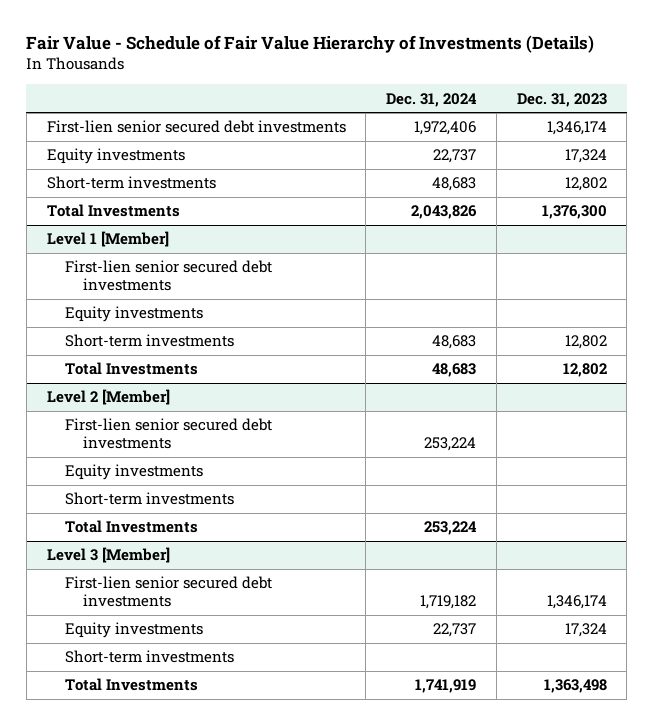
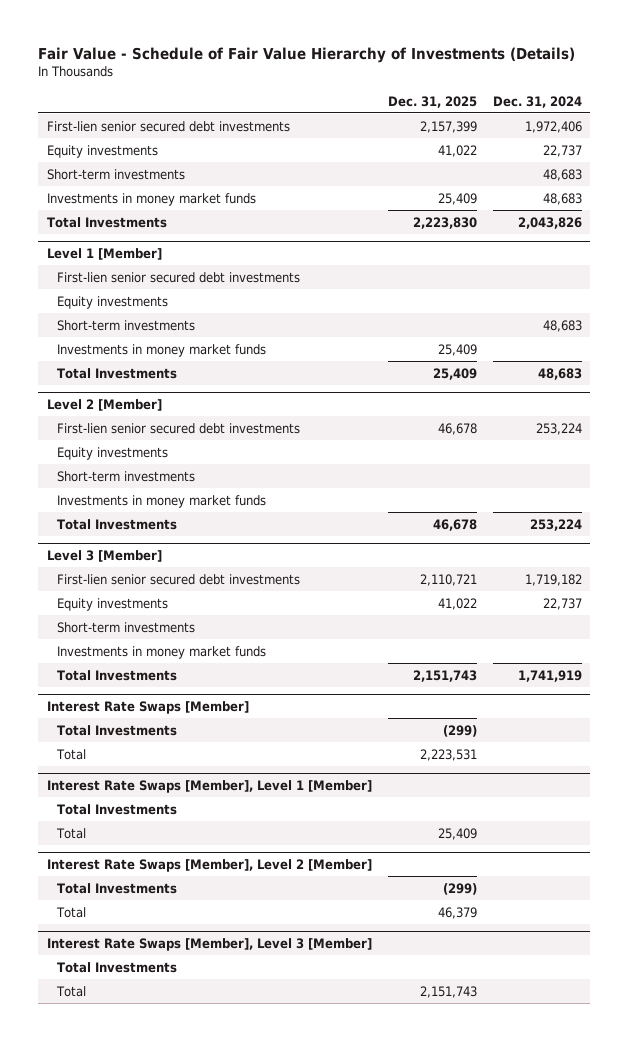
- | Dec. 31, 2024 | Dec. 31, 2023
+ | Dec. 31, 2025 | Dec. 31, 2024
+ Investments in money market funds | 25,409 | 48,683
@ Level 1 [Member]
+ Investments in money market funds | 25,409 |
@ Level 2 [Member]
+ Investments in money market funds
@ Level 3 [Member]
+ Investments in money market funds
+ Interest Rate Swaps [Member]
+ Total Investments | (299) |
+ Total | 2,223,531 |
+ Interest Rate Swaps [Member], Level 1 [Member]
+ Total Investments
+ Total | 25,409 |
+ Interest Rate Swaps [Member], Level 2 [Member]
+ Total Investments | (299) |
+ Total | 46,379 |
+ Interest Rate Swaps [Member], Level 3 [Member]
+ Total Investments
+ Total | 2,151,743 |

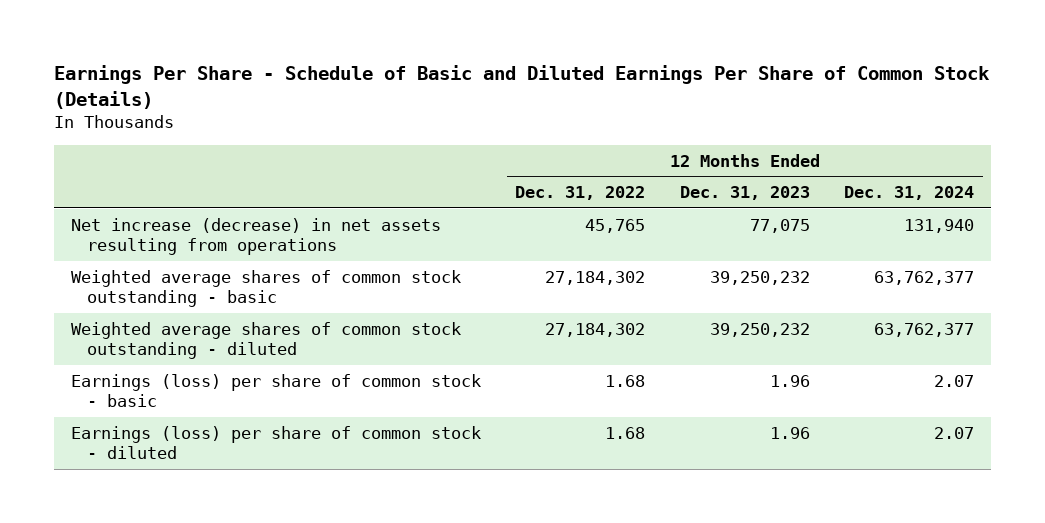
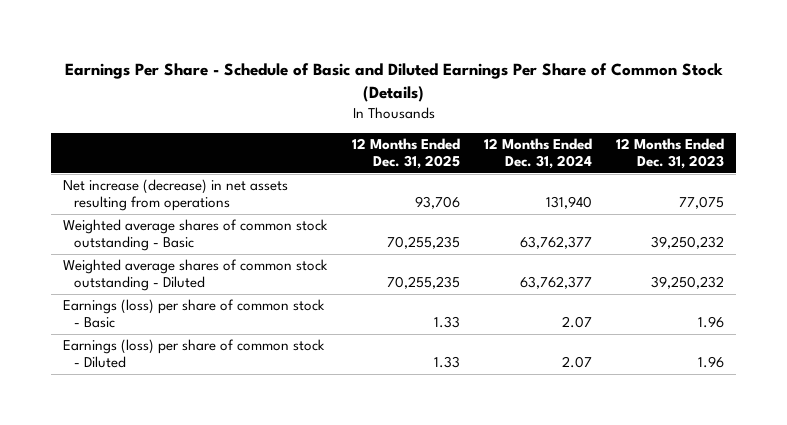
- | 12 Months Ended Dec. 31, 2022 | 12 Months Ended Dec. 31, 2023 | 12 Months Ended Dec. 31, 2024
+ | 12 Months Ended Dec. 31, 2025 | 12 Months Ended Dec. 31, 2024 | 12 Months Ended Dec. 31, 2023
- Weighted average shares of common stock outstanding - basic | 27,184,302 | 39,250,232 | 63,762,377
- Weighted average shares of common stock outstanding - diluted | 27,184,302 | 39,250,232 | 63,762,377
- Earnings (loss) per share of common stock - basic | 1.68 | 1.96 | 2.07
- Earnings (loss) per share of common stock - diluted | 1.68 | 1.96 | 2.07
+ Weighted average shares of common stock outstanding - Basic | 70,255,235 | 63,762,377 | 39,250,232
+ Weighted average shares of common stock outstanding - Diluted | 70,255,235 | 63,762,377 | 39,250,232
+ Earnings (loss) per share of common stock - Basic | 1.33 | 2.07 | 1.96
+ Earnings (loss) per share of common stock - Diluted | 1.33 | 2.07 | 1.96

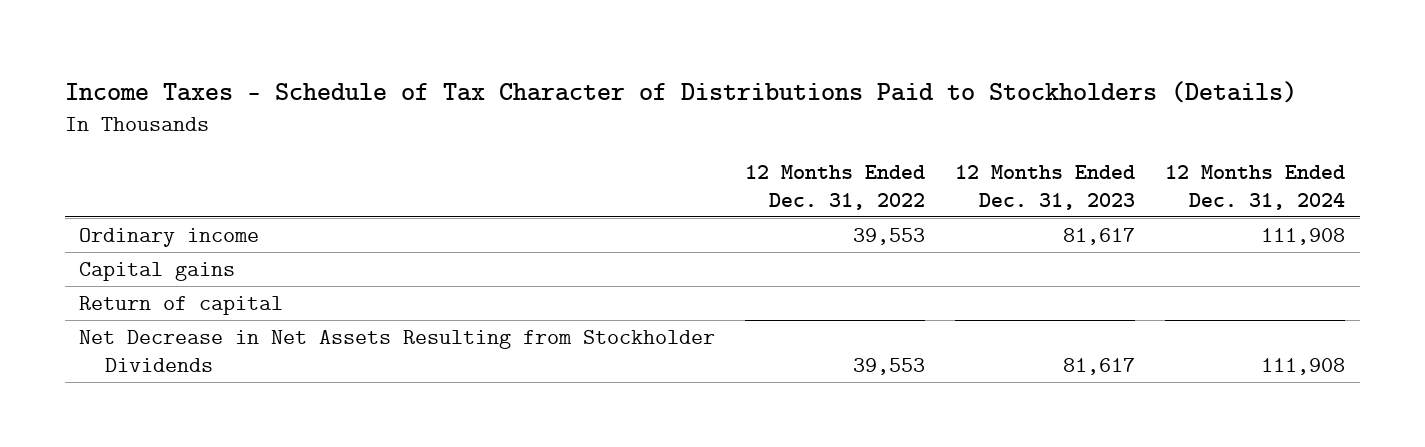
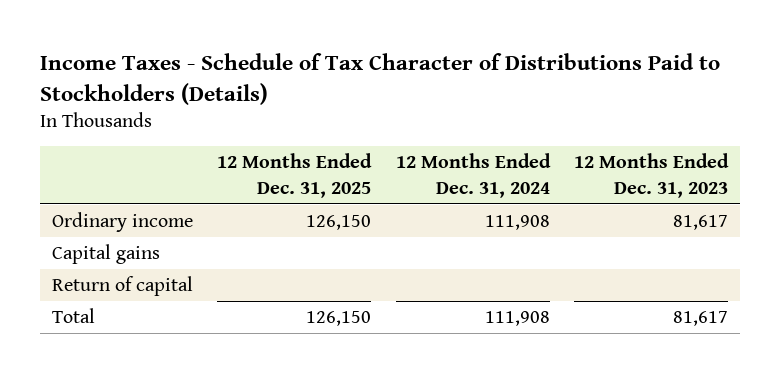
- | 12 Months Ended Dec. 31, 2022 | 12 Months Ended Dec. 31, 2023 | 12 Months Ended Dec. 31, 2024
+ | 12 Months Ended Dec. 31, 2025 | 12 Months Ended Dec. 31, 2024 | 12 Months Ended Dec. 31, 2023
- Net Decrease in Net Assets Resulting from Stockholder Dividends | 39,553 | 81,617 | 111,908
+ Total | 126,150 | 111,908 | 81,617

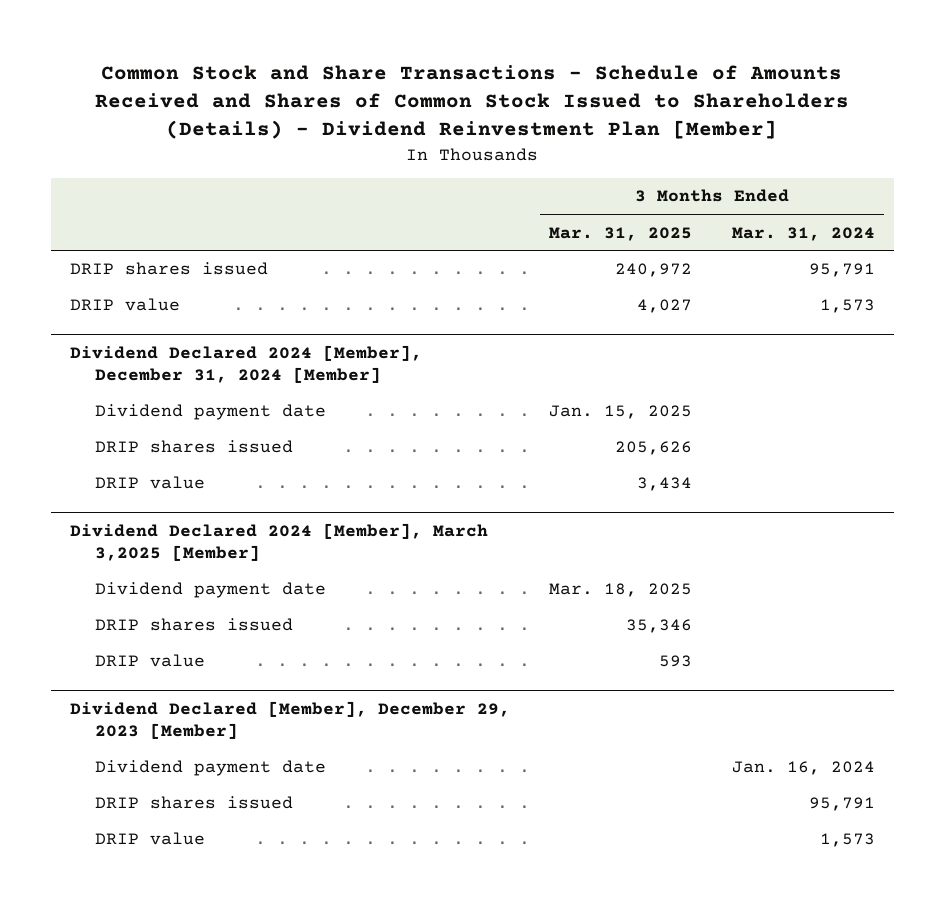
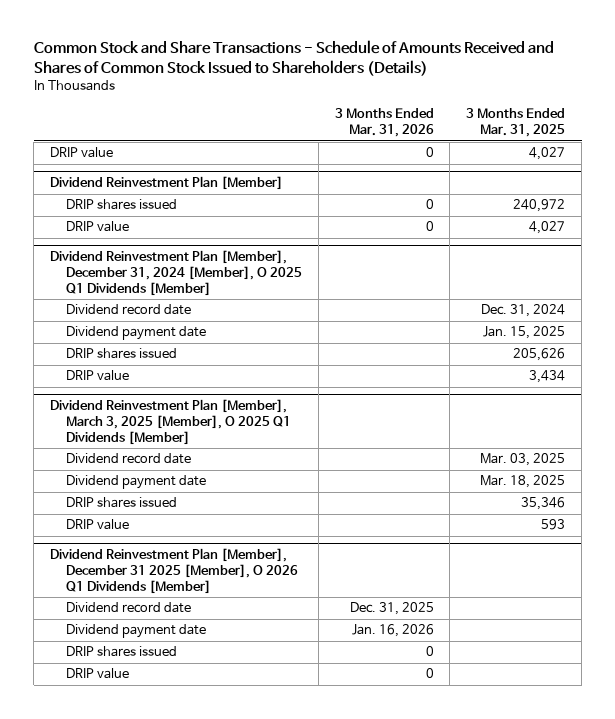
- Common Stock and Share Transactions - Schedule of Amounts Received and Shares of Common Stock Issued to Shareholders (Details) - Dividend Reinvestment Plan [Member]
+ Common Stock and Share Transactions - Schedule of Amounts Received and Shares of Common Stock Issued to Shareholders (Details)
- | 3 Months Ended Mar. 31, 2025 | 3 Months Ended Mar. 31, 2024
+ | 3 Months Ended Mar. 31, 2026 | 3 Months Ended Mar. 31, 2025
+ DRIP value | 0 | 4,027
+ Dividend Reinvestment Plan [Member]
- Dividend Declared 2024 [Member], December 31, 2024 [Member]
+ Dividend Reinvestment Plan [Member], December 31, 2024 [Member], O 2025 Q1 Dividends [Member]
+ Dividend record date | | Dec. 31, 2024
- Dividend Declared 2024 [Member], March 3,2025 [Member]
+ Dividend Reinvestment Plan [Member], March 3, 2025 [Member], O 2025 Q1 Dividends [Member]
+ Dividend record date | | Mar. 03, 2025
- Dividend Declared [Member], December 29, 2023 [Member]
+ Dividend Reinvestment Plan [Member], December 31 2025 [Member], O 2026 Q1 Dividends [Member]
+ Dividend record date | Dec. 31, 2025 |

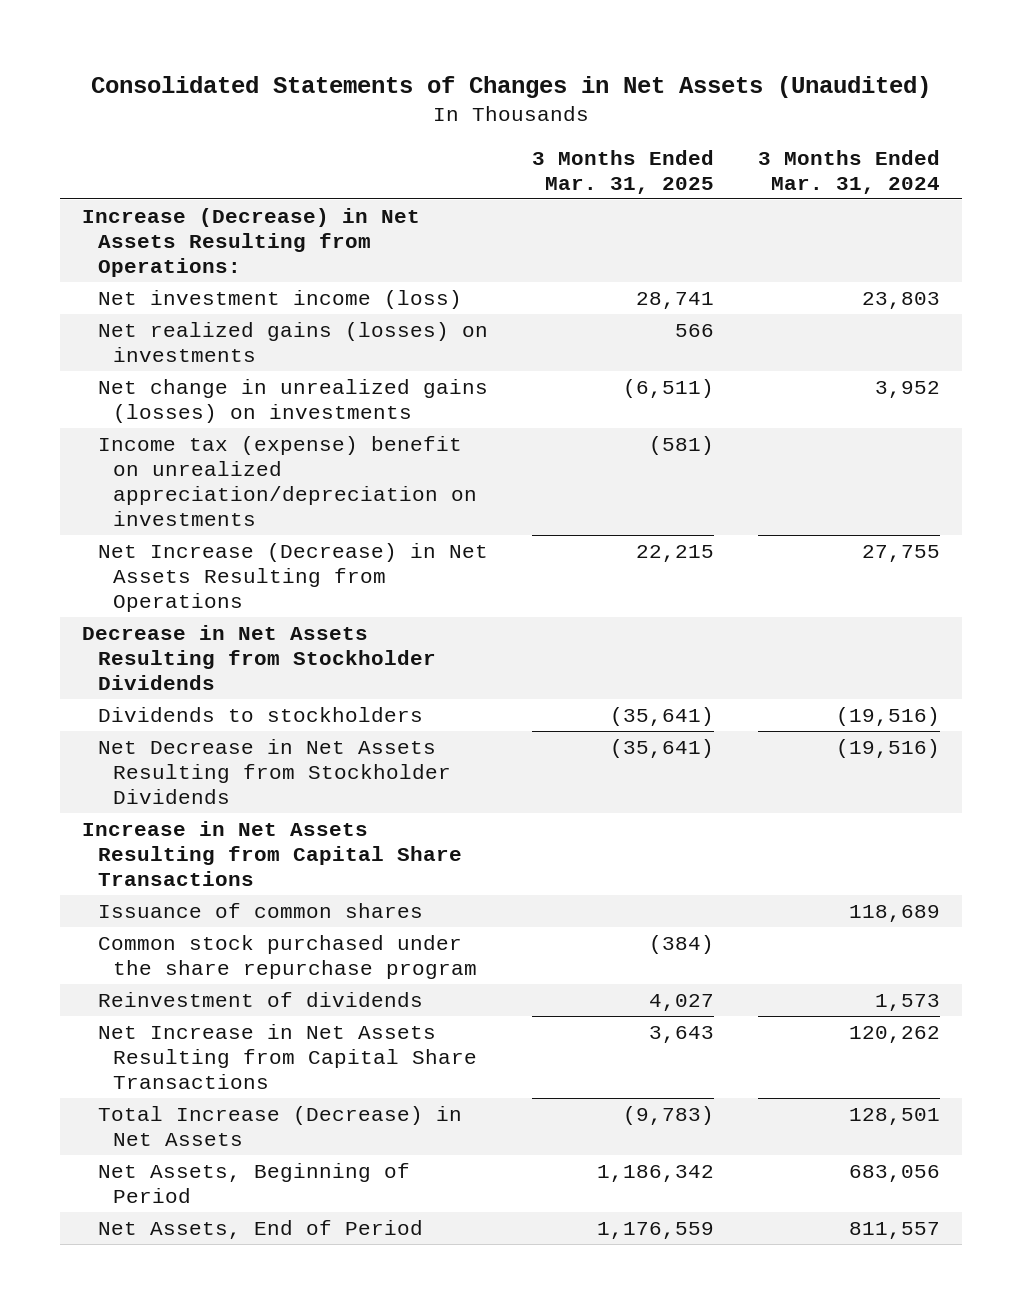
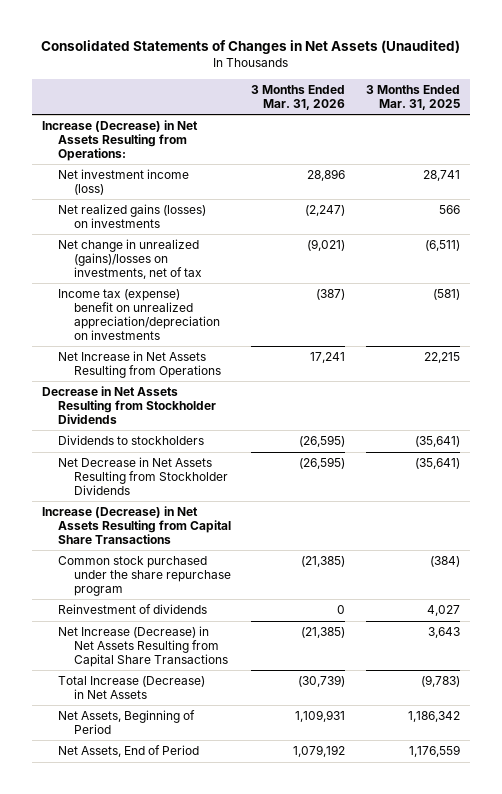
- | 3 Months Ended Mar. 31, 2025 | 3 Months Ended Mar. 31, 2024
+ | 3 Months Ended Mar. 31, 2026 | 3 Months Ended Mar. 31, 2025
- Net change in unrealized gains (losses) on investments | (6,511) | 3,952
+ Net change in unrealized (gains)/losses on investments, net of tax | (9,021) | (6,511)
- Net Increase (Decrease) in Net Assets Resulting from Operations | 22,215 | 27,755
+ Net Increase in Net Assets Resulting from Operations | 17,241 | 22,215
- Increase in Net Assets Resulting from Capital Share Transactions
- Issuance of common shares | | 118,689
+ Increase (Decrease) in Net Assets Resulting from Capital Share Transactions
- Net Increase in Net Assets Resulting from Capital Share Transactions | 3,643 | 120,262
+ Net Increase (Decrease) in Net Assets Resulting from Capital Share Transactions | (21,385) | 3,643

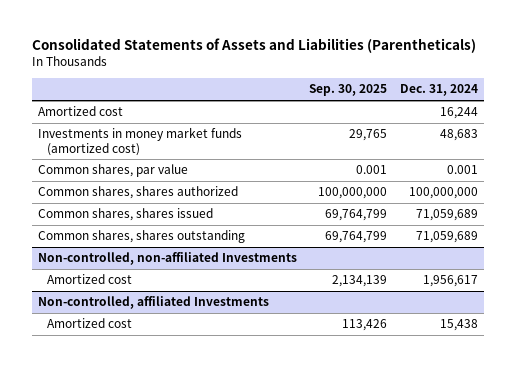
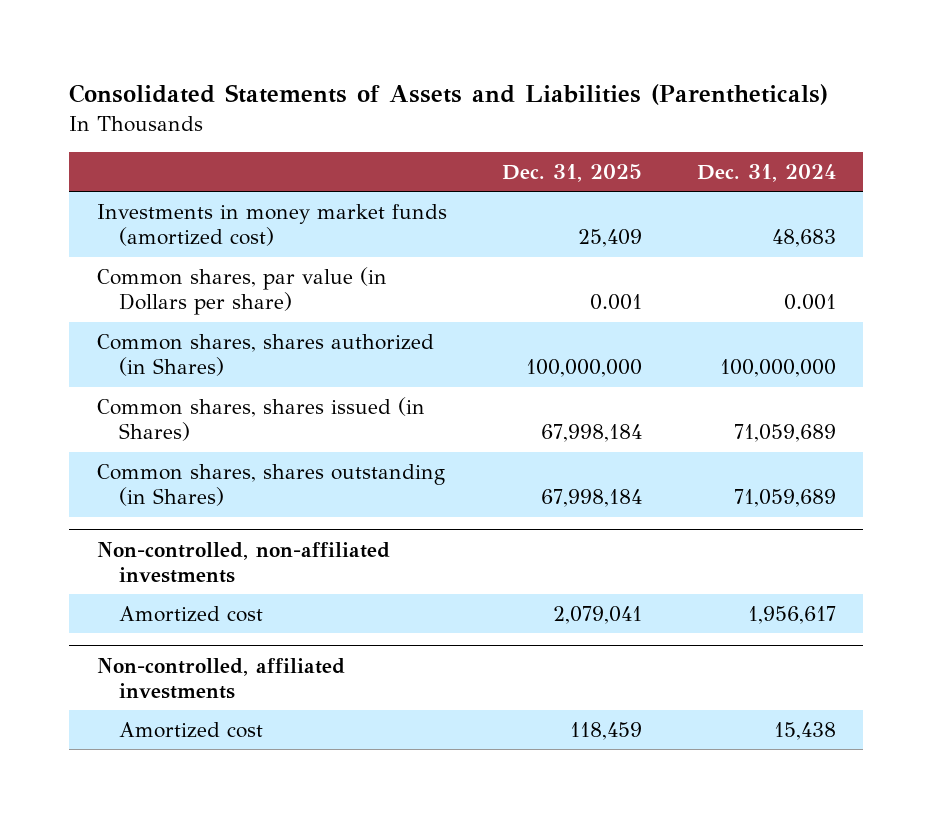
- | Sep. 30, 2025 | Dec. 31, 2024
+ | Dec. 31, 2025 | Dec. 31, 2024
- Amortized cost | | 16,244
- Common shares, par value | 0.001 | 0.001
- Common shares, shares authorized | 100,000,000 | 100,000,000
- Common shares, shares issued | 69,764,799 | 71,059,689
- Common shares, shares outstanding | 69,764,799 | 71,059,689
- Non-controlled, non-affiliated Investments
+ Common shares, par value (in Dollars per share) | 0.001 | 0.001
+ Common shares, shares authorized (in Shares) | 100,000,000 | 100,000,000
+ Common shares, shares issued (in Shares) | 67,998,184 | 71,059,689
+ Common shares, shares outstanding (in Shares) | 67,998,184 | 71,059,689
+ Non-controlled, non-affiliated investments
- Non-controlled, affiliated Investments
+ Non-controlled, affiliated investments

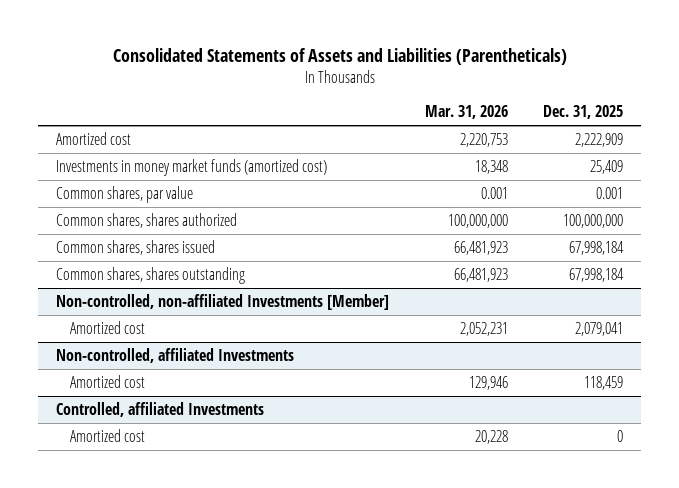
- | Dec. 31, 2025 | Dec. 31, 2024
+ | Mar. 31, 2026 | Dec. 31, 2025
+ Amortized cost | 2,220,753 | 2,222,909
- Common shares, par value (in Dollars per share) | 0.001 | 0.001
- Common shares, shares authorized (in Shares) | 100,000,000 | 100,000,000
- Common shares, shares issued (in Shares) | 67,998,184 | 71,059,689
- Common shares, shares outstanding (in Shares) | 67,998,184 | 71,059,689
- Non-controlled, non-affiliated investments
+ Common shares, par value | 0.001 | 0.001
+ Common shares, shares authorized | 100,000,000 | 100,000,000
+ Common shares, shares issued | 66,481,923 | 67,998,184
+ Common shares, shares outstanding | 66,481,923 | 67,998,184
+ Non-controlled, non-affiliated Investments [Member]
- Non-controlled, affiliated investments
+ Non-controlled, affiliated Investments
+ Controlled, affiliated Investments
+ Amortized cost | 20,228 | 0

